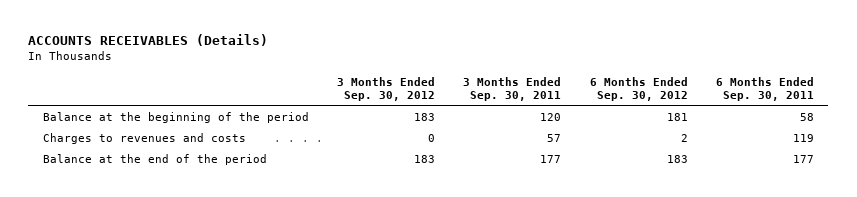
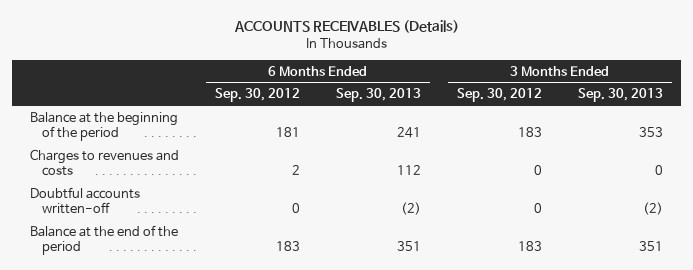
- | 3 Months Ended Sep. 30, 2012 | 3 Months Ended Sep. 30, 2011 | 6 Months Ended Sep. 30, 2012 | 6 Months Ended Sep. 30, 2011
+ | 6 Months Ended Sep. 30, 2012 | 6 Months Ended Sep. 30, 2013 | 3 Months Ended Sep. 30, 2012 | 3 Months Ended Sep. 30, 2013
+ Doubtful accounts written-off | 0 | (2) | 0 | (2)

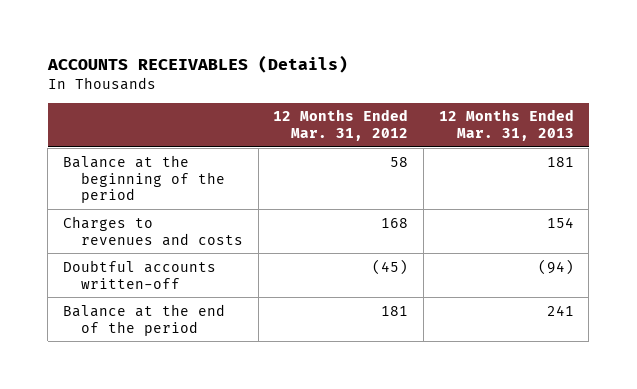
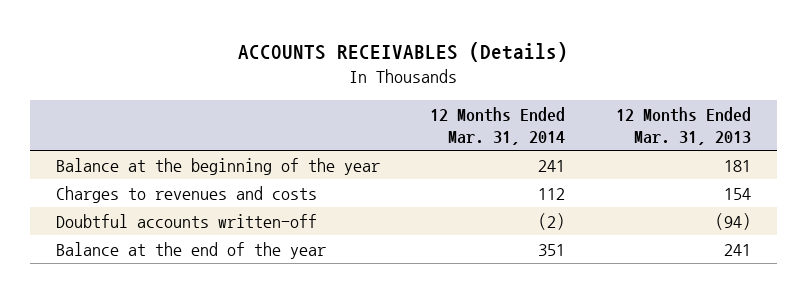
- | 12 Months Ended Mar. 31, 2012 | 12 Months Ended Mar. 31, 2013
+ | 12 Months Ended Mar. 31, 2014 | 12 Months Ended Mar. 31, 2013
- Balance at the beginning of the period | 58 | 181
+ Balance at the beginning of the year | 241 | 181
- Balance at the end of the period | 181 | 241
+ Balance at the end of the year | 351 | 241

